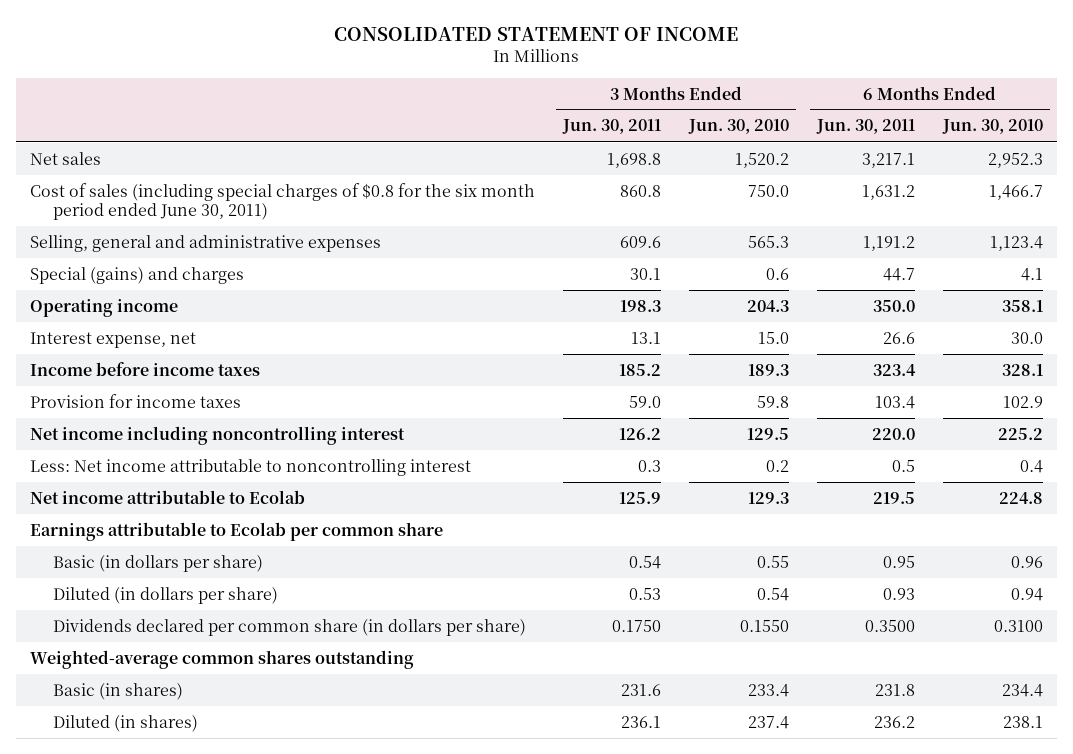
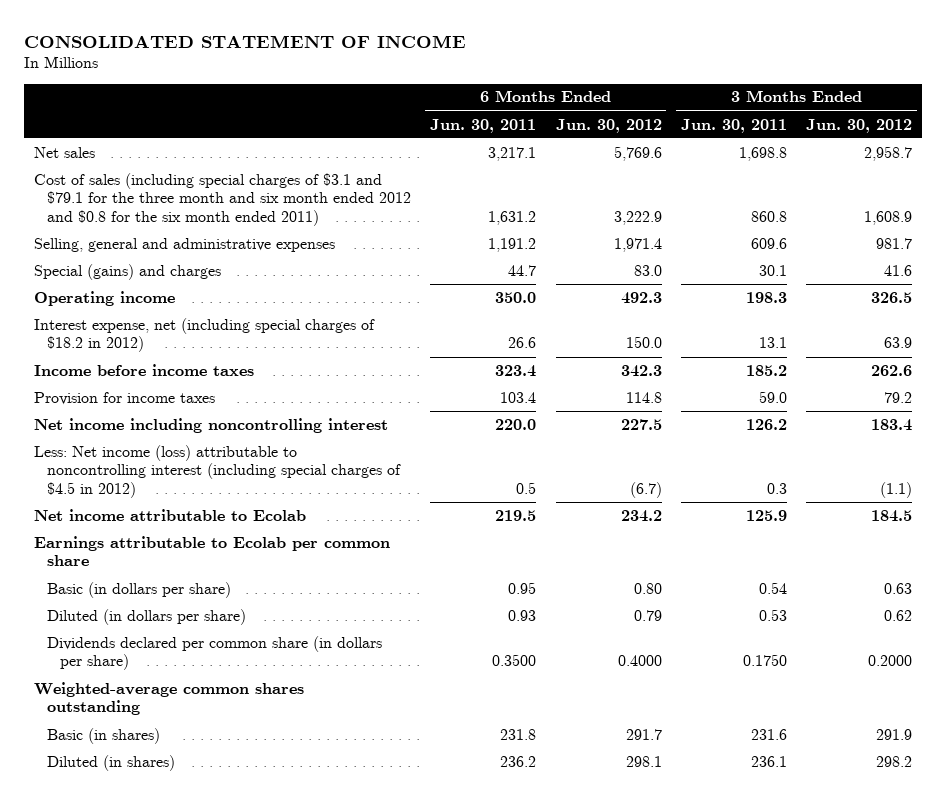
- | 3 Months Ended Jun. 30, 2011 | 3 Months Ended Jun. 30, 2010 | 6 Months Ended Jun. 30, 2011 | 6 Months Ended Jun. 30, 2010
+ | 6 Months Ended Jun. 30, 2011 | 6 Months Ended Jun. 30, 2012 | 3 Months Ended Jun. 30, 2011 | 3 Months Ended Jun. 30, 2012
- Cost of sales (including special charges of $0.8 for the six month period ended June 30, 2011) | 860.8 | 750.0 | 1,631.2 | 1,466.7
+ Cost of sales (including special charges of $3.1 and $79.1 for the three month and six month ended 2012 and $0.8 for the six month ended 2011) | 1,631.2 | 3,222.9 | 860.8 | 1,608.9
- Interest expense, net | 13.1 | 15.0 | 26.6 | 30.0
+ Interest expense, net (including special charges of $18.2 in 2012) | 26.6 | 150.0 | 13.1 | 63.9
- Less: Net income attributable to noncontrolling interest | 0.3 | 0.2 | 0.5 | 0.4
+ Less: Net income (loss) attributable to noncontrolling interest (including special charges of $4.5 in 2012) | 0.5 | (6.7) | 0.3 | (1.1)

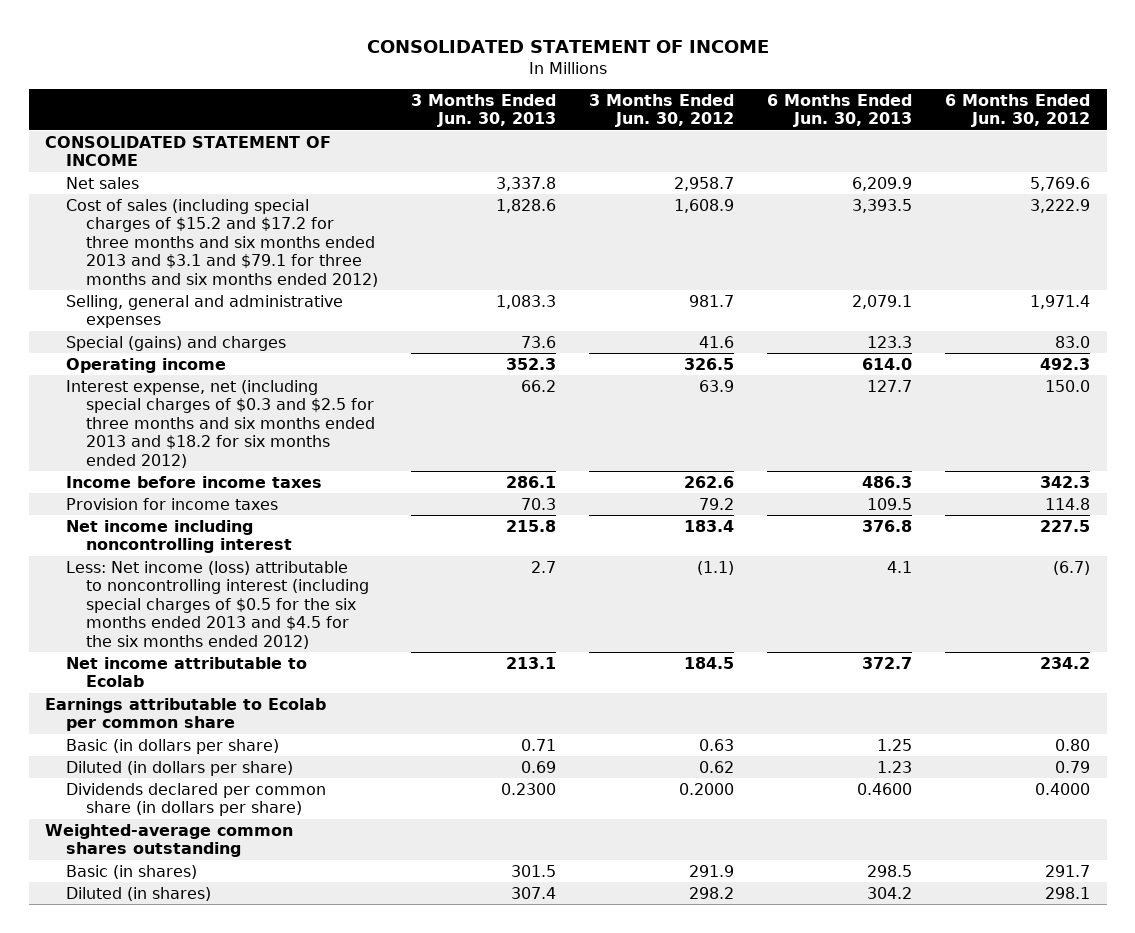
- | 6 Months Ended Jun. 30, 2011 | 6 Months Ended Jun. 30, 2012 | 3 Months Ended Jun. 30, 2011 | 3 Months Ended Jun. 30, 2012
+ | 3 Months Ended Jun. 30, 2013 | 3 Months Ended Jun. 30, 2012 | 6 Months Ended Jun. 30, 2013 | 6 Months Ended Jun. 30, 2012
+ CONSOLIDATED STATEMENT OF INCOME
- Cost of sales (including special charges of $3.1 and $79.1 for the three month and six month ended 2012 and $0.8 for the six month ended 2011) | 1,631.2 | 3,222.9 | 860.8 | 1,608.9
+ Cost of sales (including special charges of $15.2 and $17.2 for three months and six months ended 2013 and $3.1 and $79.1 for three months and six months ended 2012) | 1,828.6 | 1,608.9 | 3,393.5 | 3,222.9
- Interest expense, net (including special charges of $18.2 in 2012) | 26.6 | 150.0 | 13.1 | 63.9
+ Interest expense, net (including special charges of $0.3 and $2.5 for three months and six months ended 2013 and $18.2 for six months ended 2012) | 66.2 | 63.9 | 127.7 | 150.0
- Less: Net income (loss) attributable to noncontrolling interest (including special charges of $4.5 in 2012) | 0.5 | (6.7) | 0.3 | (1.1)
+ Less: Net income (loss) attributable to noncontrolling interest (including special charges of $0.5 for the six months ended 2013 and $4.5 for the six months ended 2012) | 2.7 | (1.1) | 4.1 | (6.7)

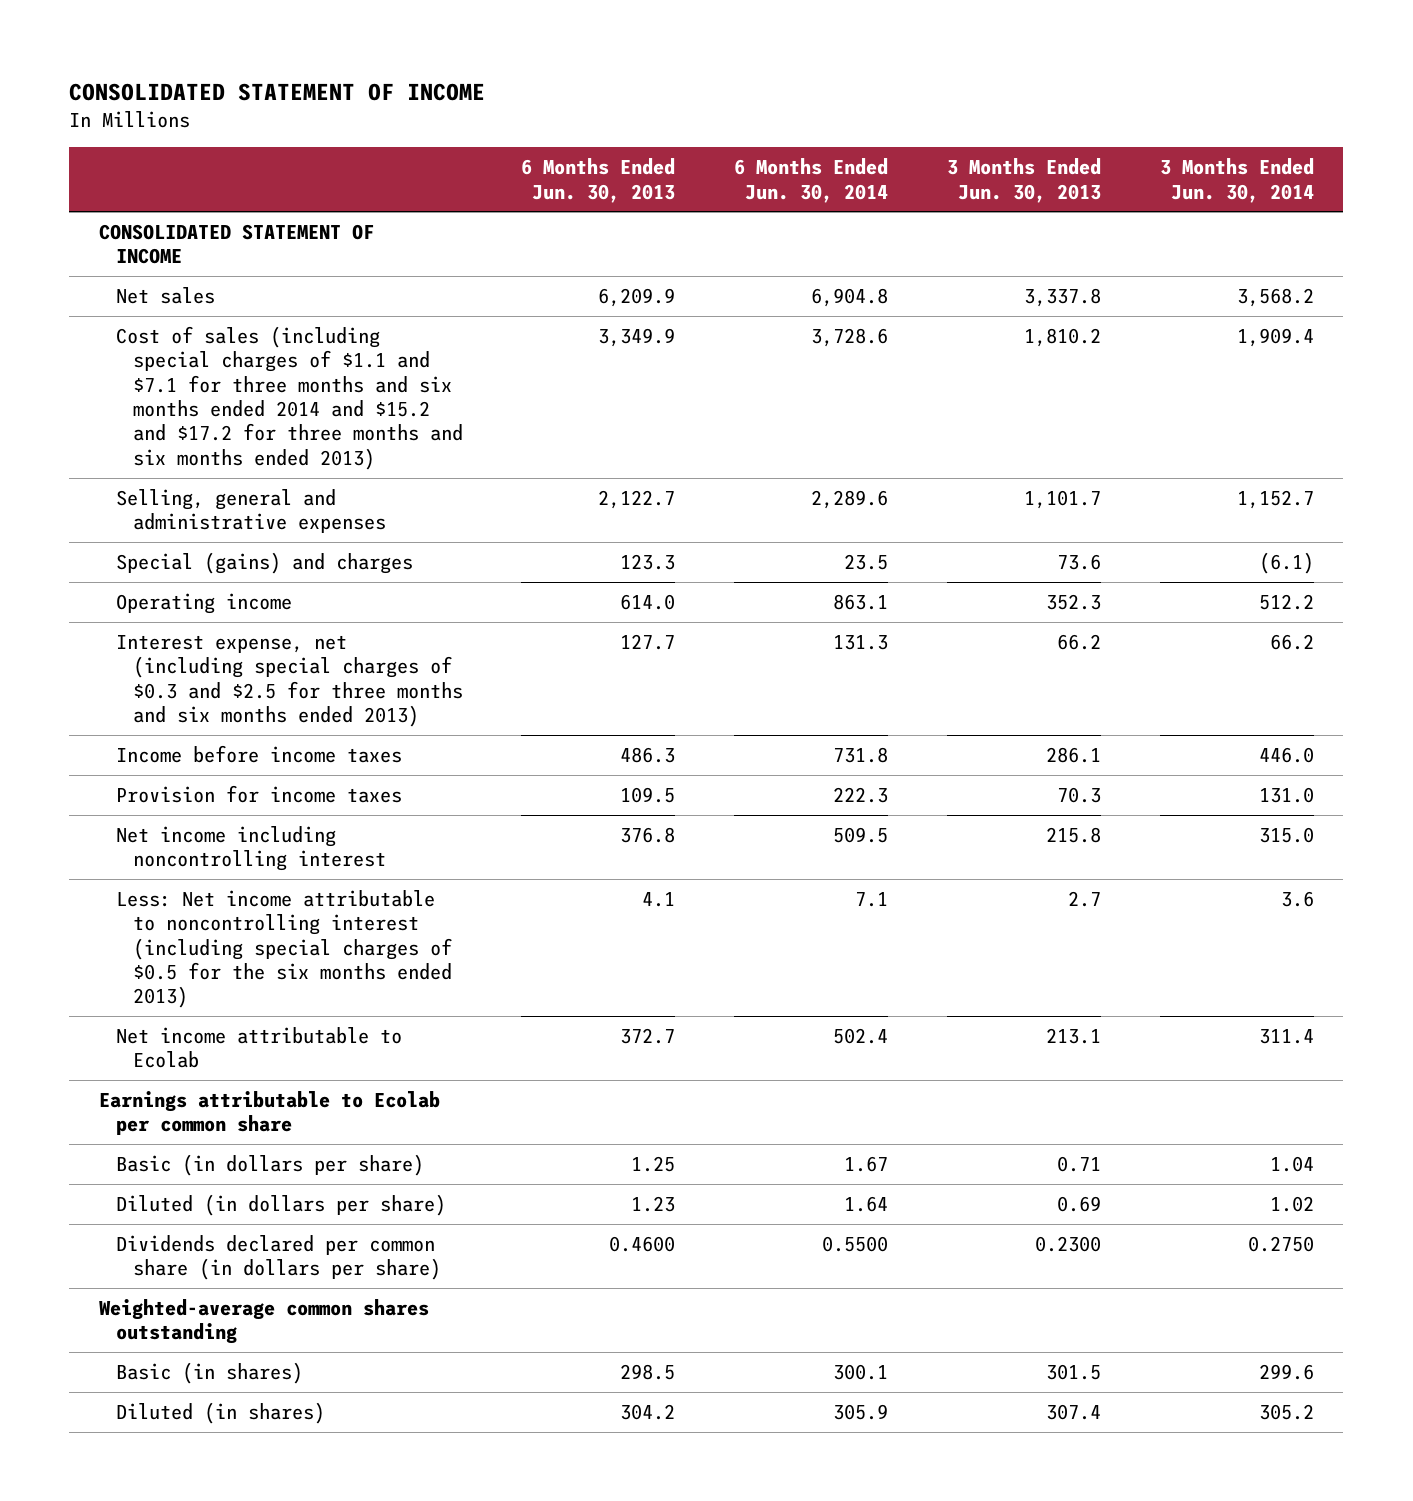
- | 3 Months Ended Jun. 30, 2013 | 3 Months Ended Jun. 30, 2012 | 6 Months Ended Jun. 30, 2013 | 6 Months Ended Jun. 30, 2012
+ | 6 Months Ended Jun. 30, 2013 | 6 Months Ended Jun. 30, 2014 | 3 Months Ended Jun. 30, 2013 | 3 Months Ended Jun. 30, 2014
- Cost of sales (including special charges of $15.2 and $17.2 for three months and six months ended 2013 and $3.1 and $79.1 for three months and six months ended 2012) | 1,828.6 | 1,608.9 | 3,393.5 | 3,222.9
- Selling, general and administrative expenses | 1,083.3 | 981.7 | 2,079.1 | 1,971.4
+ Cost of sales (including special charges of $1.1 and $7.1 for three months and six months ended 2014 and $15.2 and $17.2 for three months and six months ended 2013) | 3,349.9 | 3,728.6 | 1,810.2 | 1,909.4
+ Selling, general and administrative expenses | 2,122.7 | 2,289.6 | 1,101.7 | 1,152.7
- Interest expense, net (including special charges of $0.3 and $2.5 for three months and six months ended 2013 and $18.2 for six months ended 2012) | 66.2 | 63.9 | 127.7 | 150.0
+ Interest expense, net (including special charges of $0.3 and $2.5 for three months and six months ended 2013) | 127.7 | 131.3 | 66.2 | 66.2
- Less: Net income (loss) attributable to noncontrolling interest (including special charges of $0.5 for the six months ended 2013 and $4.5 for the six months ended 2012) | 2.7 | (1.1) | 4.1 | (6.7)
+ Less: Net income attributable to noncontrolling interest (including special charges of $0.5 for the six months ended 2013) | 4.1 | 7.1 | 2.7 | 3.6

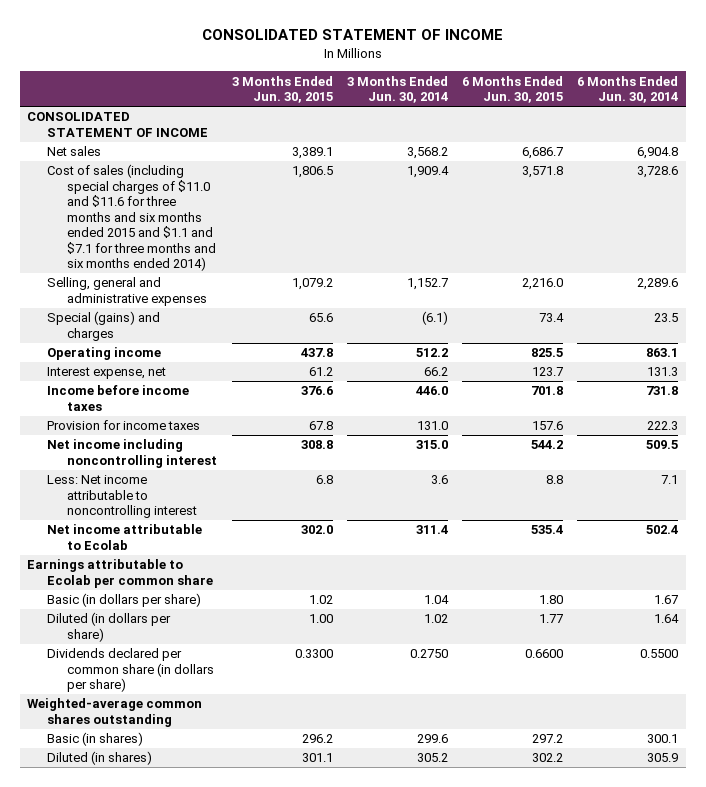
- | 6 Months Ended Jun. 30, 2013 | 6 Months Ended Jun. 30, 2014 | 3 Months Ended Jun. 30, 2013 | 3 Months Ended Jun. 30, 2014
+ | 3 Months Ended Jun. 30, 2015 | 3 Months Ended Jun. 30, 2014 | 6 Months Ended Jun. 30, 2015 | 6 Months Ended Jun. 30, 2014
- Cost of sales (including special charges of $1.1 and $7.1 for three months and six months ended 2014 and $15.2 and $17.2 for three months and six months ended 2013) | 3,349.9 | 3,728.6 | 1,810.2 | 1,909.4
+ Cost of sales (including special charges of $11.0 and $11.6 for three months and six months ended 2015 and $1.1 and $7.1 for three months and six months ended 2014) | 1,806.5 | 1,909.4 | 3,571.8 | 3,728.6
- Interest expense, net (including special charges of $0.3 and $2.5 for three months and six months ended 2013) | 127.7 | 131.3 | 66.2 | 66.2
+ Interest expense, net | 61.2 | 66.2 | 123.7 | 131.3
- Less: Net income attributable to noncontrolling interest (including special charges of $0.5 for the six months ended 2013) | 4.1 | 7.1 | 2.7 | 3.6
+ Less: Net income attributable to noncontrolling interest | 6.8 | 3.6 | 8.8 | 7.1

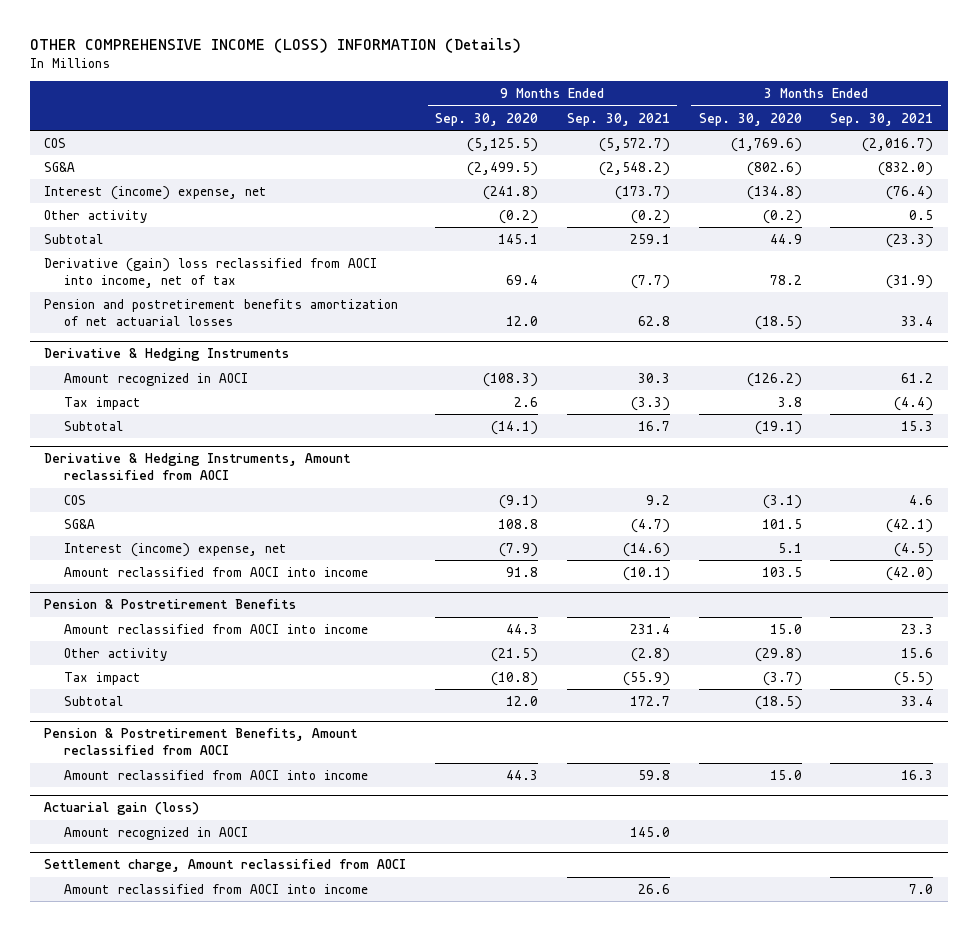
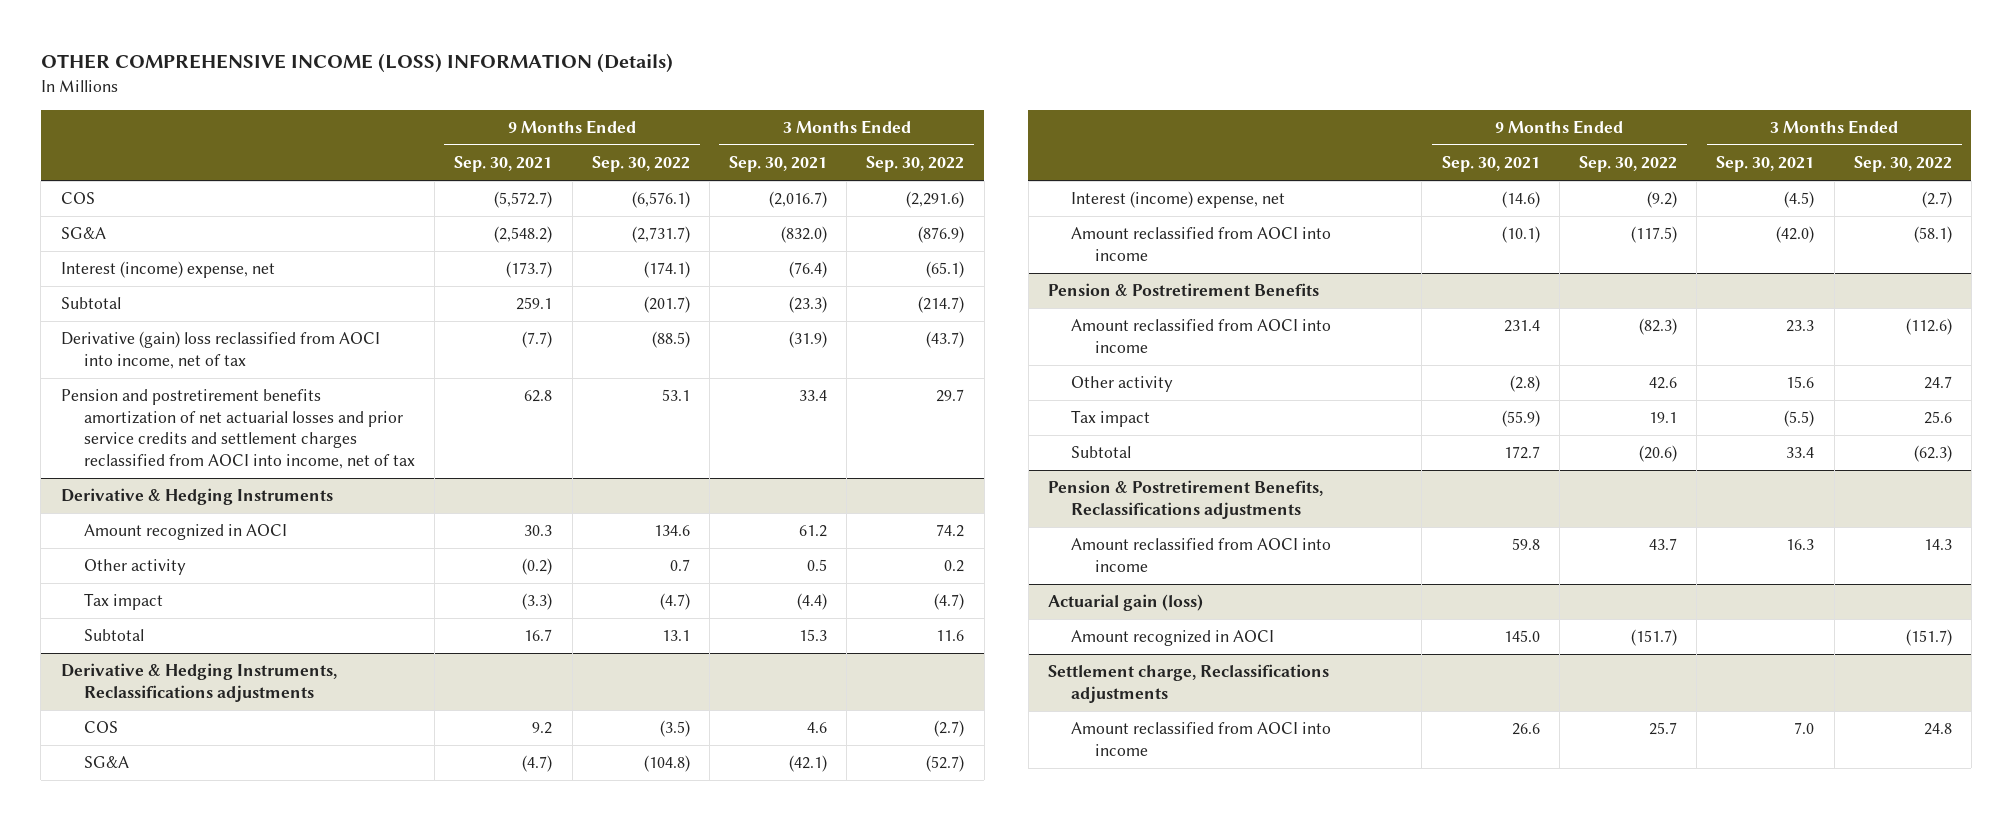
- | 9 Months Ended Sep. 30, 2020 | 9 Months Ended Sep. 30, 2021 | 3 Months Ended Sep. 30, 2020 | 3 Months Ended Sep. 30, 2021
+ | 9 Months Ended Sep. 30, 2021 | 9 Months Ended Sep. 30, 2022 | 3 Months Ended Sep. 30, 2021 | 3 Months Ended Sep. 30, 2022
- Other activity | (0.2) | (0.2) | (0.2) | 0.5
- Pension and postretirement benefits amortization of net actuarial losses | 12.0 | 62.8 | (18.5) | 33.4
+ Pension and postretirement benefits amortization of net actuarial losses and prior service credits and settlement charges reclassified from AOCI into income, net of tax | 62.8 | 53.1 | 33.4 | 29.7
@ Derivative & Hedging Instruments
+ Other activity | (0.2) | 0.7 | 0.5 | 0.2
- Derivative & Hedging Instruments, Amount reclassified from AOCI
+ Derivative & Hedging Instruments, Reclassifications adjustments
- Pension & Postretirement Benefits, Amount reclassified from AOCI
+ Pension & Postretirement Benefits, Reclassifications adjustments
- Settlement charge, Amount reclassified from AOCI
+ Settlement charge, Reclassifications adjustments

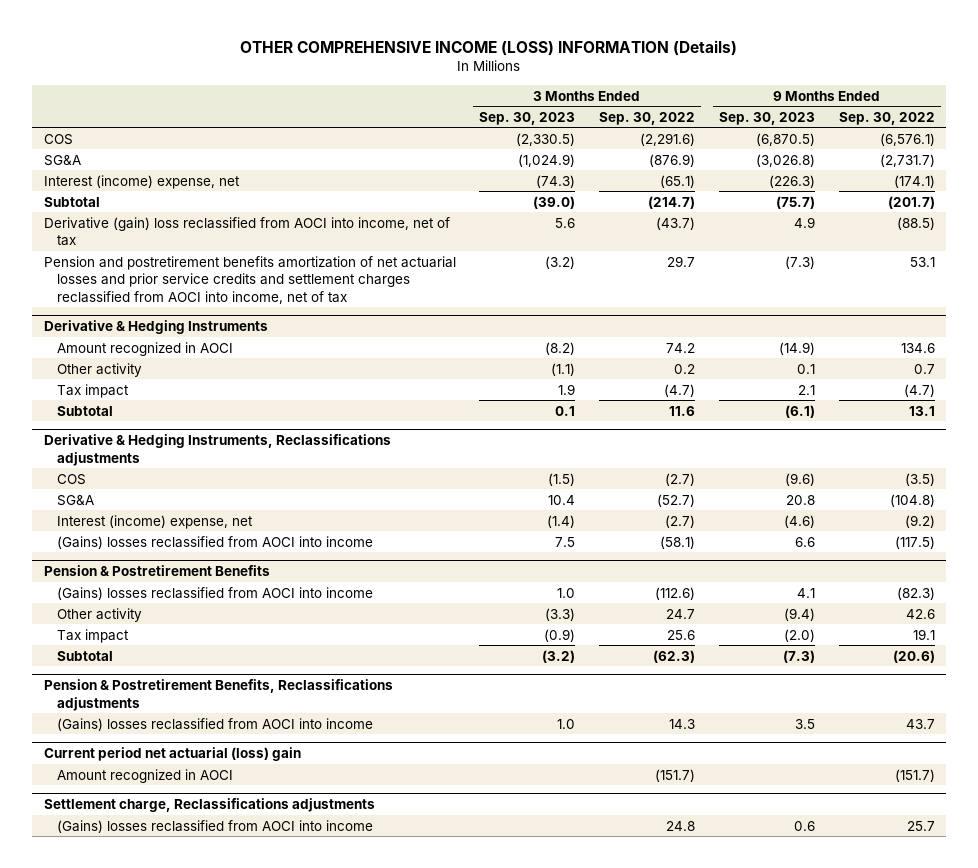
- | 9 Months Ended Sep. 30, 2021 | 9 Months Ended Sep. 30, 2022 | 3 Months Ended Sep. 30, 2021 | 3 Months Ended Sep. 30, 2022
+ | 3 Months Ended Sep. 30, 2023 | 3 Months Ended Sep. 30, 2022 | 9 Months Ended Sep. 30, 2023 | 9 Months Ended Sep. 30, 2022
@ Derivative & Hedging Instruments, Reclassifications adjustments
- Amount reclassified from AOCI into income | (10.1) | (117.5) | (42.0) | (58.1)
+ (Gains) losses reclassified from AOCI into income | 7.5 | (58.1) | 6.6 | (117.5)
@ Pension & Postretirement Benefits
- Amount reclassified from AOCI into income | 231.4 | (82.3) | 23.3 | (112.6)
+ (Gains) losses reclassified from AOCI into income | 1.0 | (112.6) | 4.1 | (82.3)
@ Pension & Postretirement Benefits, Reclassifications adjustments
- Amount reclassified from AOCI into income | 59.8 | 43.7 | 16.3 | 14.3
- Actuarial gain (loss)
@ Pension & Postretirement Benefits, Reclassifications adjustments
+ (Gains) losses reclassified from AOCI into income | 1.0 | 14.3 | 3.5 | 43.7
+ Current period net actuarial (loss) gain
@ Settlement charge, Reclassifications adjustments
- Amount reclassified from AOCI into income | 26.6 | 25.7 | 7.0 | 24.8
+ (Gains) losses reclassified from AOCI into income | | 24.8 | 0.6 | 25.7

